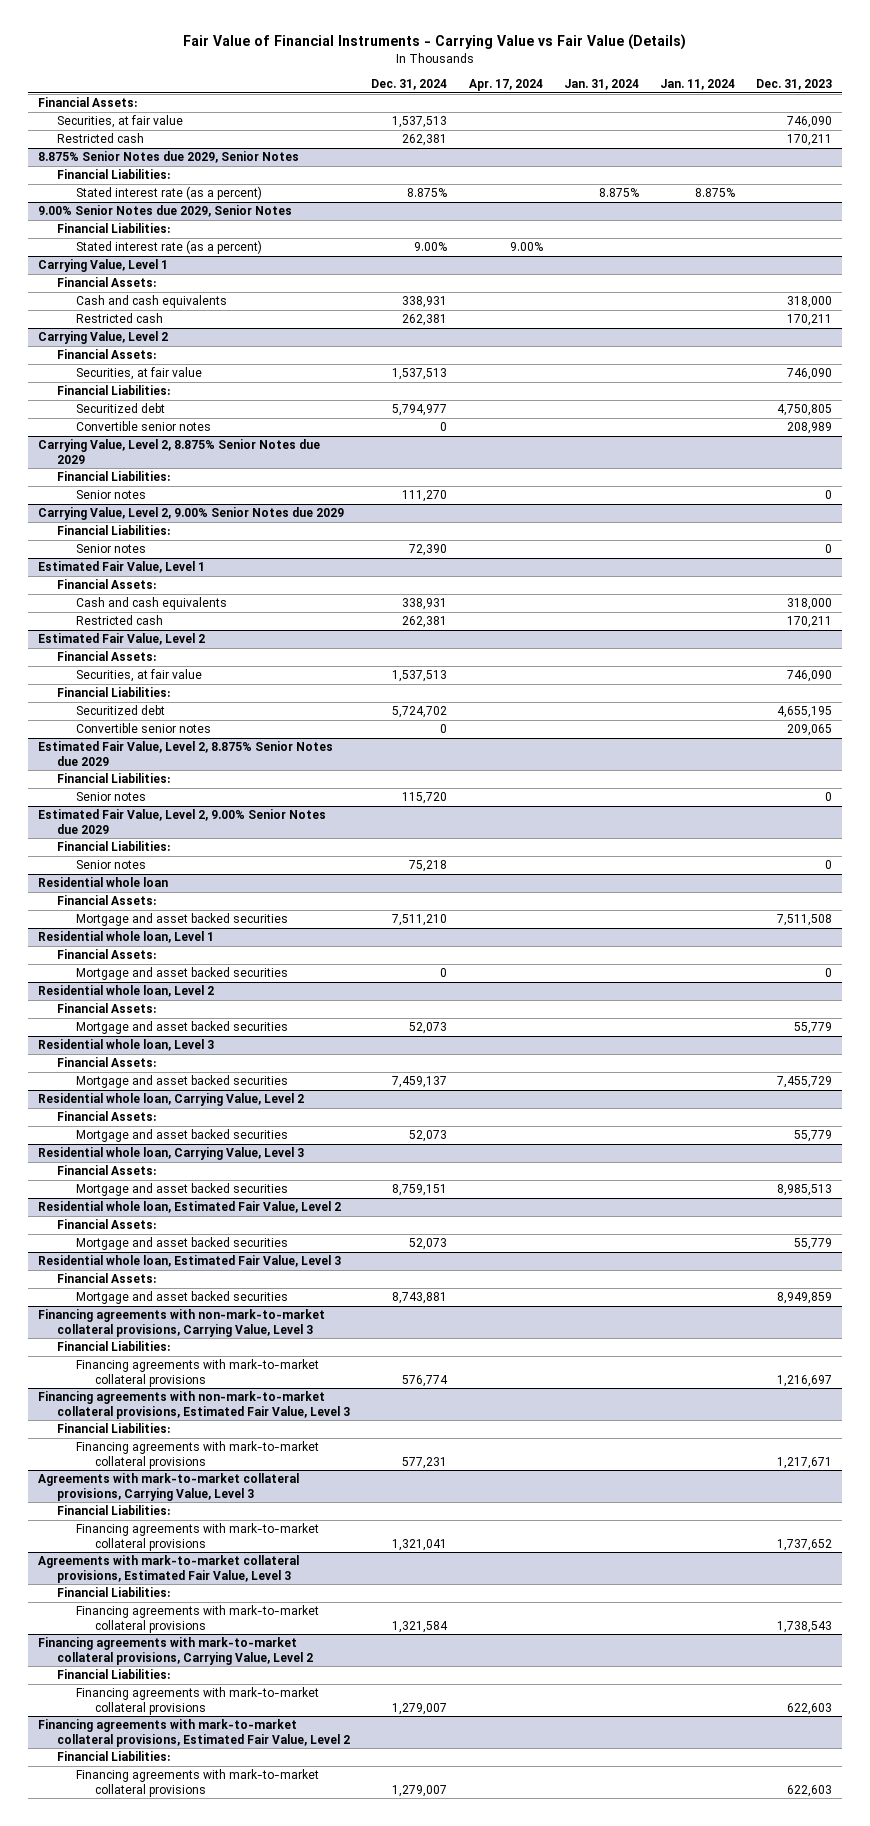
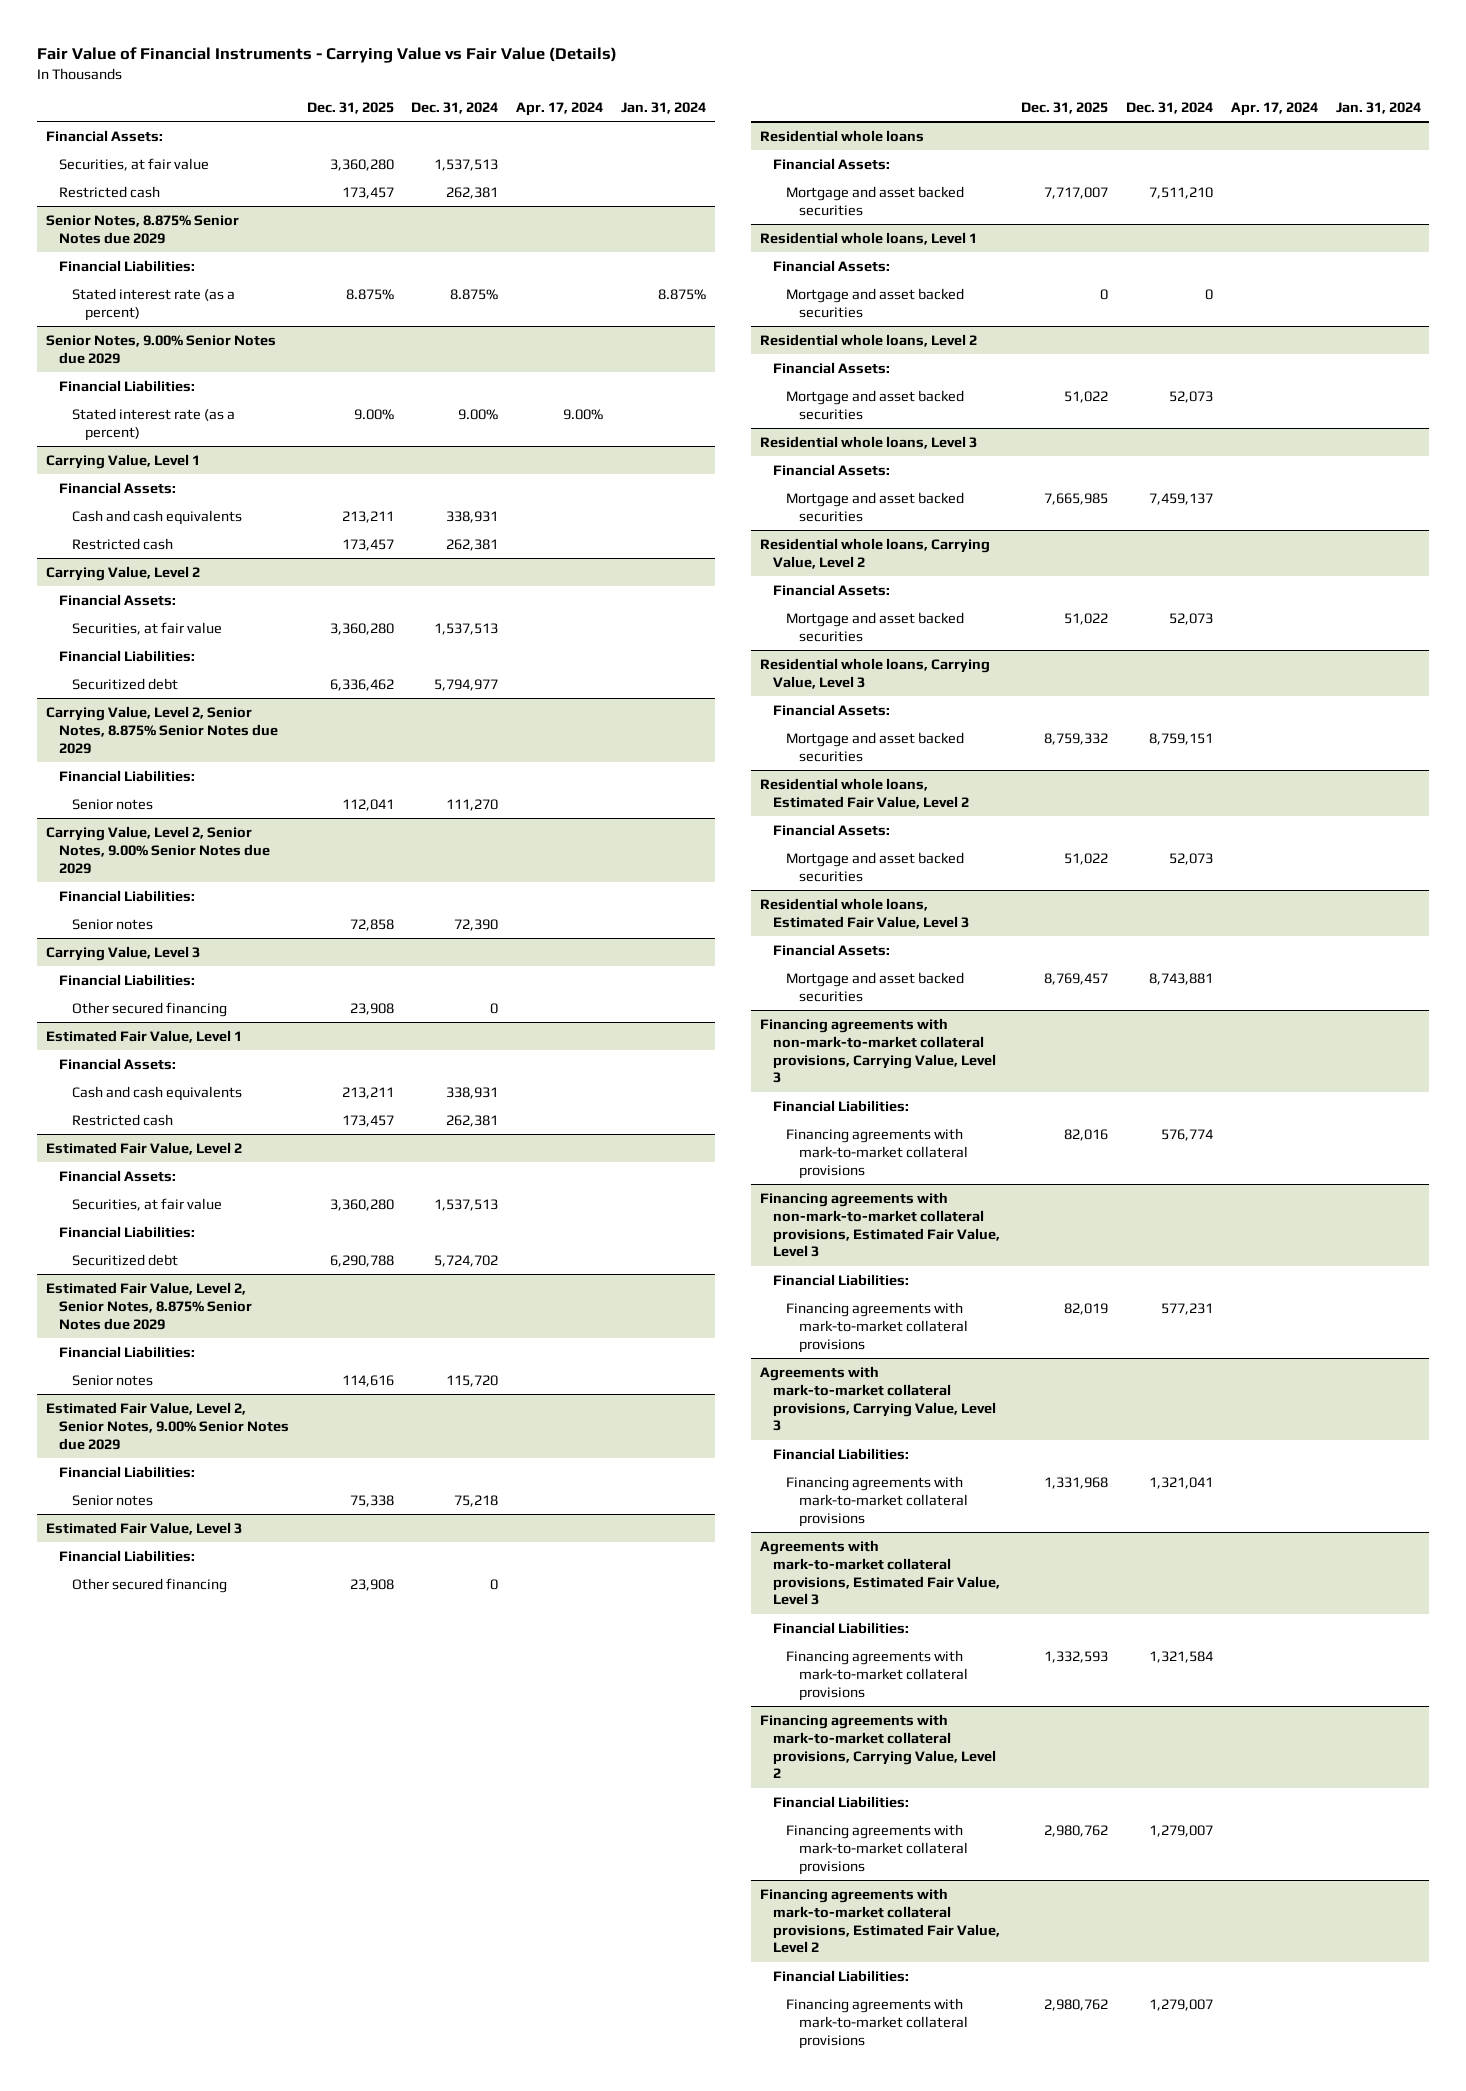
- | Dec. 31, 2024 | Apr. 17, 2024 | Jan. 31, 2024 | Jan. 11, 2024 | Dec. 31, 2023
+ | Dec. 31, 2025 | Dec. 31, 2024 | Apr. 17, 2024 | Jan. 31, 2024
- 8.875% Senior Notes due 2029, Senior Notes
+ Senior Notes, 8.875% Senior Notes due 2029
- 9.00% Senior Notes due 2029, Senior Notes
+ Senior Notes, 9.00% Senior Notes due 2029
@ Carrying Value, Level 2
- Convertible senior notes | 0 | | | | 208,989
- Carrying Value, Level 2, 8.875% Senior Notes due 2029
+ Carrying Value, Level 2, Senior Notes, 8.875% Senior Notes due 2029
- Carrying Value, Level 2, 9.00% Senior Notes due 2029
+ Carrying Value, Level 2, Senior Notes, 9.00% Senior Notes due 2029
+ Carrying Value, Level 3
+ Financial Liabilities:
+ Other secured financing | 23,908 | 0 | |
@ Estimated Fair Value, Level 2
- Convertible senior notes | 0 | | | | 209,065
- Estimated Fair Value, Level 2, 8.875% Senior Notes due 2029
+ Estimated Fair Value, Level 2, Senior Notes, 8.875% Senior Notes due 2029
- Estimated Fair Value, Level 2, 9.00% Senior Notes due 2029
+ Estimated Fair Value, Level 2, Senior Notes, 9.00% Senior Notes due 2029
- Residential whole loan
+ Estimated Fair Value, Level 3
+ Financial Liabilities:
+ Other secured financing | 23,908 | 0 | |
+ Residential whole loans
- Residential whole loan, Level 1
+ Residential whole loans, Level 1
- Residential whole loan, Level 2
+ Residential whole loans, Level 2
- Residential whole loan, Level 3
+ Residential whole loans, Level 3
- Residential whole loan, Carrying Value, Level 2
+ Residential whole loans, Carrying Value, Level 2
- Residential whole loan, Carrying Value, Level 3
+ Residential whole loans, Carrying Value, Level 3
- Residential whole loan, Estimated Fair Value, Level 2
+ Residential whole loans, Estimated Fair Value, Level 2
- Residential whole loan, Estimated Fair Value, Level 3
+ Residential whole loans, Estimated Fair Value, Level 3

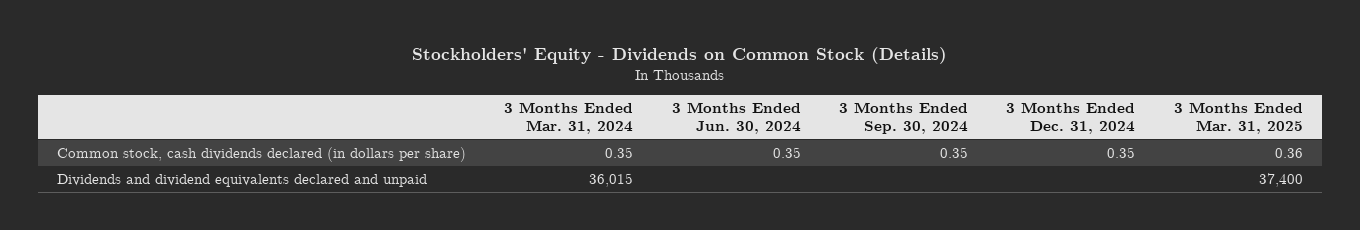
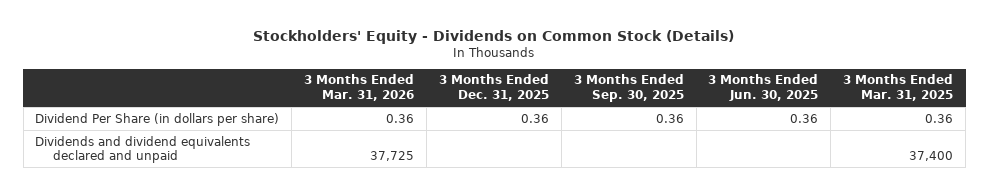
- | 3 Months Ended Mar. 31, 2024 | 3 Months Ended Jun. 30, 2024 | 3 Months Ended Sep. 30, 2024 | 3 Months Ended Dec. 31, 2024 | 3 Months Ended Mar. 31, 2025
+ | 3 Months Ended Mar. 31, 2026 | 3 Months Ended Dec. 31, 2025 | 3 Months Ended Sep. 30, 2025 | 3 Months Ended Jun. 30, 2025 | 3 Months Ended Mar. 31, 2025
- Common stock, cash dividends declared (in dollars per share) | 0.35 | 0.35 | 0.35 | 0.35 | 0.36
+ Dividend Per Share (in dollars per share) | 0.36 | 0.36 | 0.36 | 0.36 | 0.36

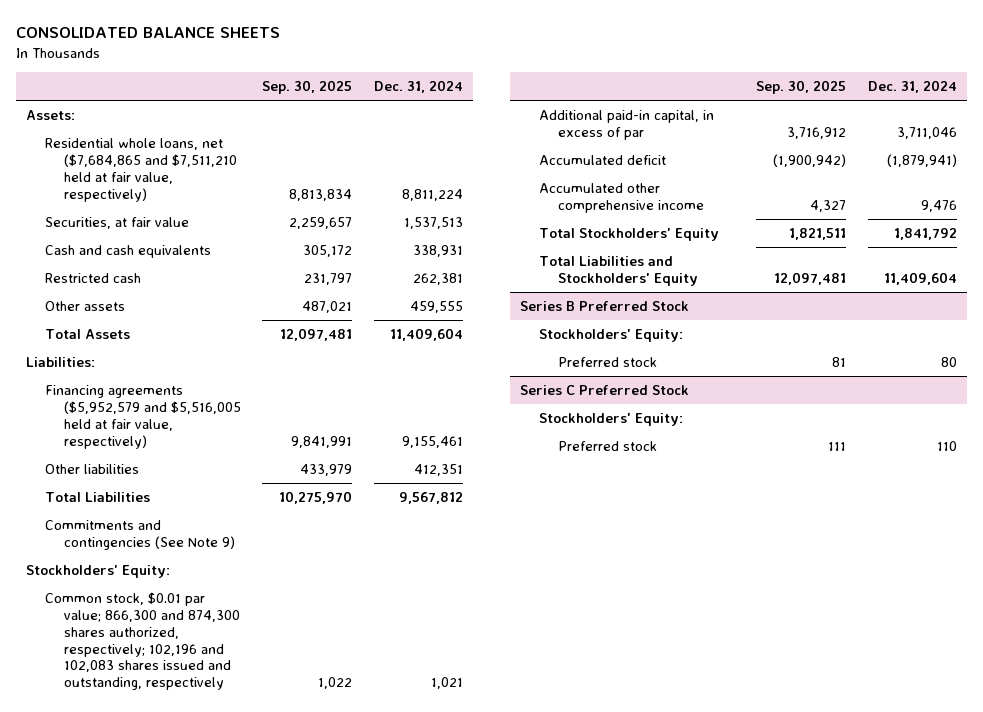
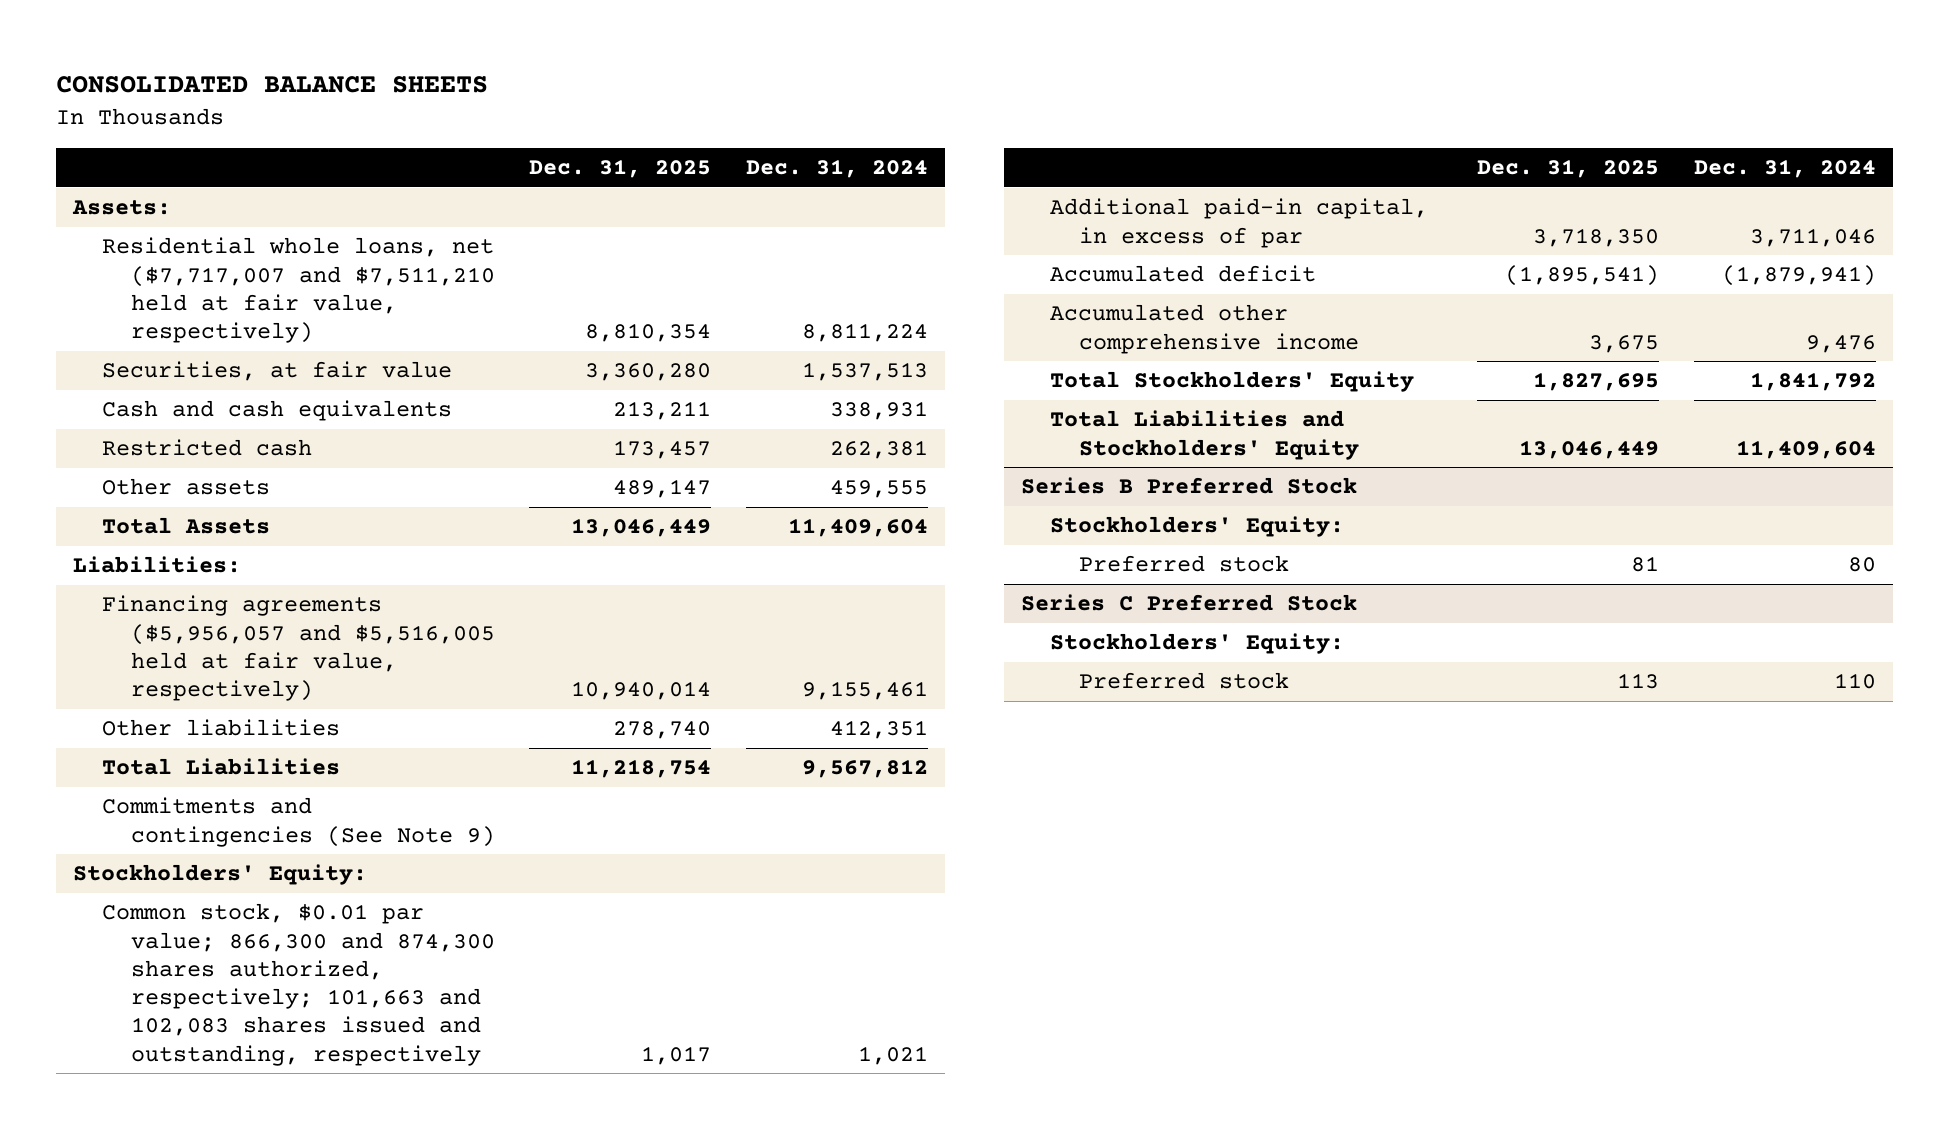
- | Sep. 30, 2025 | Dec. 31, 2024
+ | Dec. 31, 2025 | Dec. 31, 2024
- Residential whole loans, net ($7,684,865 and $7,511,210 held at fair value, respectively) | 8,813,834 | 8,811,224
+ Residential whole loans, net ($7,717,007 and $7,511,210 held at fair value, respectively) | 8,810,354 | 8,811,224
- Financing agreements ($5,952,579 and $5,516,005 held at fair value, respectively) | 9,841,991 | 9,155,461
+ Financing agreements ($5,956,057 and $5,516,005 held at fair value, respectively) | 10,940,014 | 9,155,461
- Common stock, $0.01 par value; 866,300 and 874,300 shares authorized, respectively; 102,196 and 102,083 shares issued and outstanding, respectively | 1,022 | 1,021
+ Common stock, $0.01 par value; 866,300 and 874,300 shares authorized, respectively; 101,663 and 102,083 shares issued and outstanding, respectively | 1,017 | 1,021

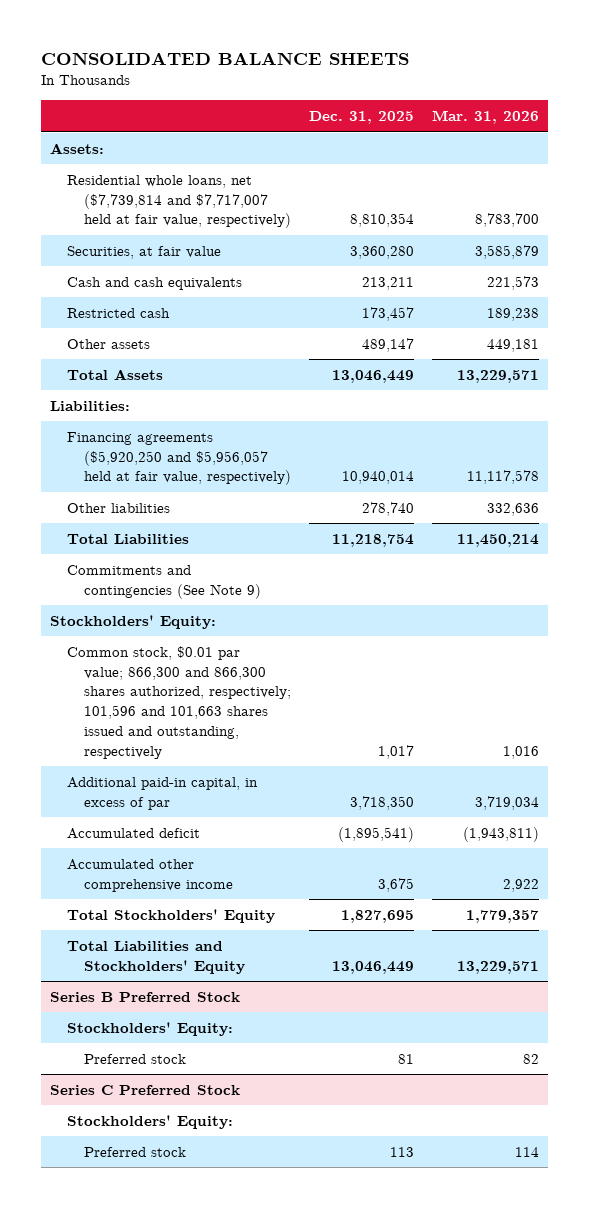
- | Dec. 31, 2025 | Dec. 31, 2024
+ | Dec. 31, 2025 | Mar. 31, 2026
- Residential whole loans, net ($7,717,007 and $7,511,210 held at fair value, respectively) | 8,810,354 | 8,811,224
+ Residential whole loans, net ($7,739,814 and $7,717,007 held at fair value, respectively) | 8,810,354 | 8,783,700
- Financing agreements ($5,956,057 and $5,516,005 held at fair value, respectively) | 10,940,014 | 9,155,461
+ Financing agreements ($5,920,250 and $5,956,057 held at fair value, respectively) | 10,940,014 | 11,117,578
- Common stock, $0.01 par value; 866,300 and 874,300 shares authorized, respectively; 101,663 and 102,083 shares issued and outstanding, respectively | 1,017 | 1,021
+ Common stock, $0.01 par value; 866,300 and 866,300 shares authorized, respectively; 101,596 and 101,663 shares issued and outstanding, respectively | 1,017 | 1,016

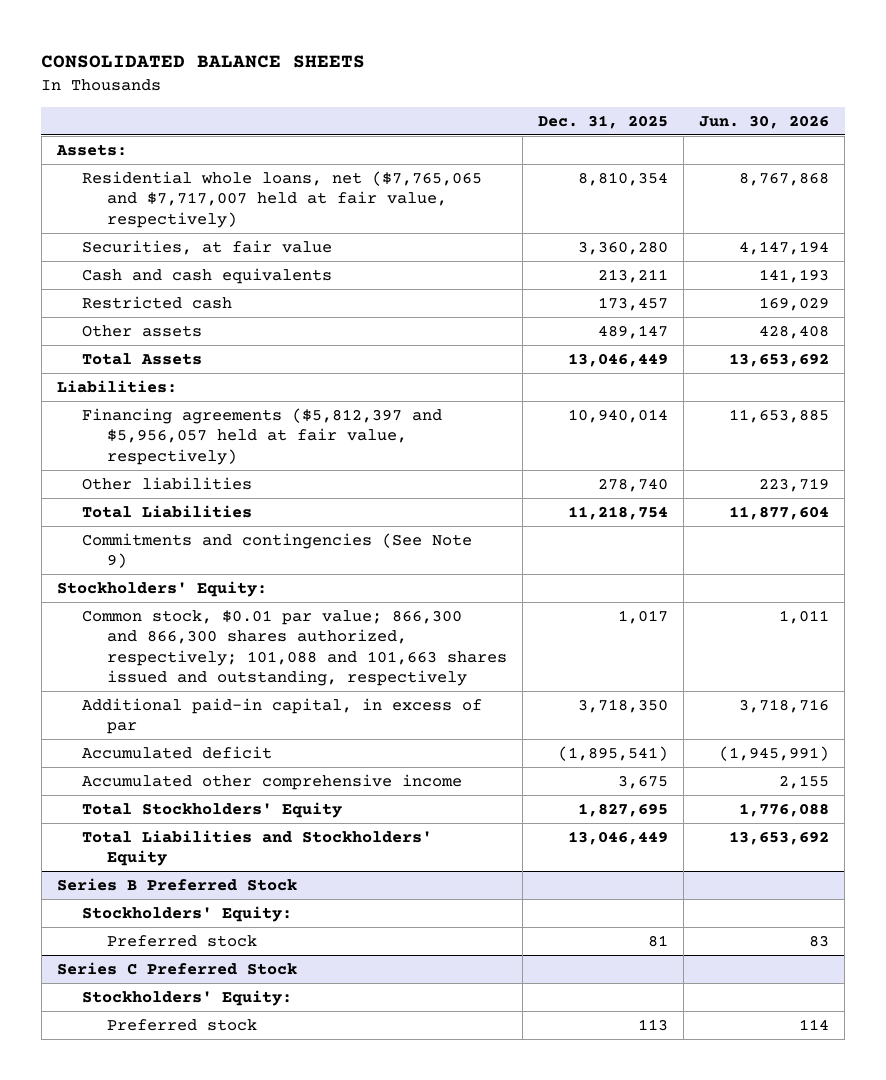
- | Dec. 31, 2025 | Mar. 31, 2026
+ | Dec. 31, 2025 | Jun. 30, 2026
- Residential whole loans, net ($7,739,814 and $7,717,007 held at fair value, respectively) | 8,810,354 | 8,783,700
+ Residential whole loans, net ($7,765,065 and $7,717,007 held at fair value, respectively) | 8,810,354 | 8,767,868
- Financing agreements ($5,920,250 and $5,956,057 held at fair value, respectively) | 10,940,014 | 11,117,578
+ Financing agreements ($5,812,397 and $5,956,057 held at fair value, respectively) | 10,940,014 | 11,653,885
- Common stock, $0.01 par value; 866,300 and 866,300 shares authorized, respectively; 101,596 and 101,663 shares issued and outstanding, respectively | 1,017 | 1,016
+ Common stock, $0.01 par value; 866,300 and 866,300 shares authorized, respectively; 101,088 and 101,663 shares issued and outstanding, respectively | 1,017 | 1,011

